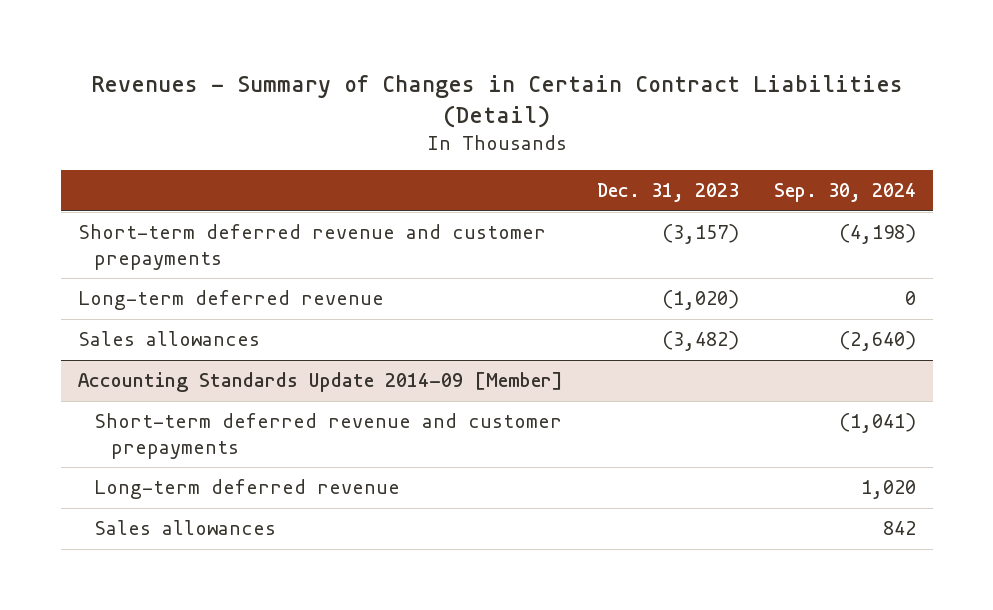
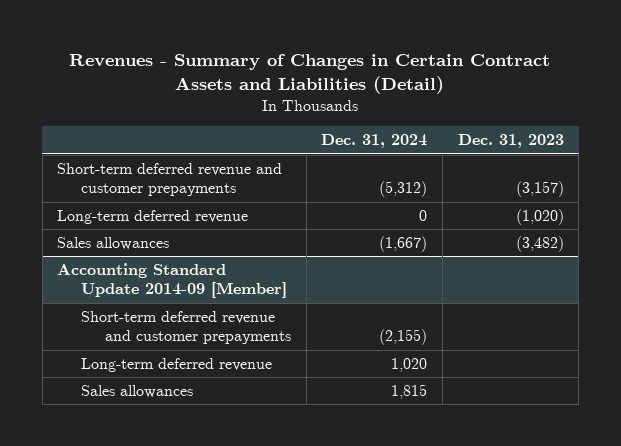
- Revenues - Summary of Changes in Certain Contract Liabilities (Detail)
+ Revenues - Summary of Changes in Certain Contract Assets and Liabilities (Detail)
- | Dec. 31, 2023 | Sep. 30, 2024
+ | Dec. 31, 2024 | Dec. 31, 2023
- Accounting Standards Update 2014-09 [Member]
+ Accounting Standard Update 2014-09 [Member]

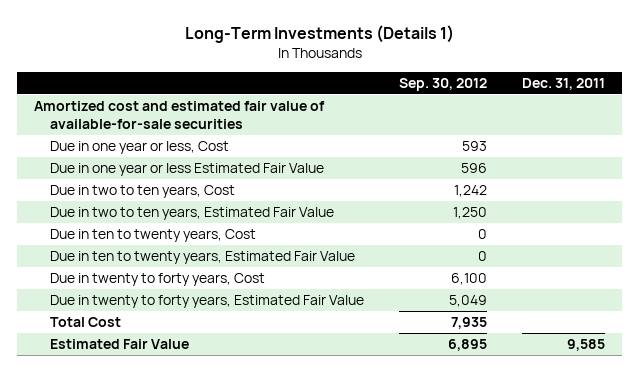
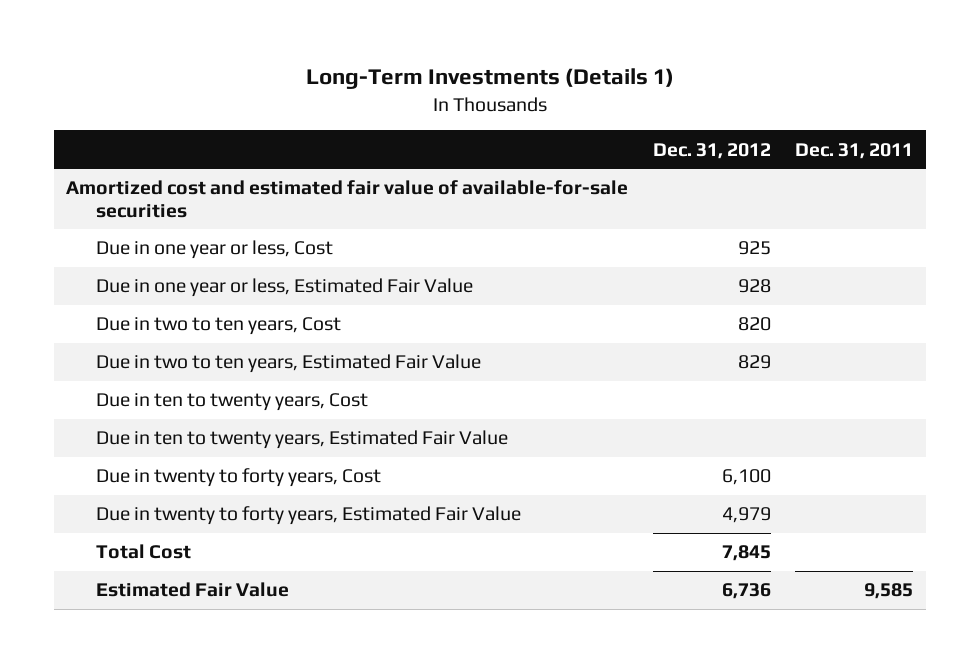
- | Sep. 30, 2012 | Dec. 31, 2011
+ | Dec. 31, 2012 | Dec. 31, 2011
- Due in one year or less Estimated Fair Value | 596 |
+ Due in one year or less, Estimated Fair Value | 928 |

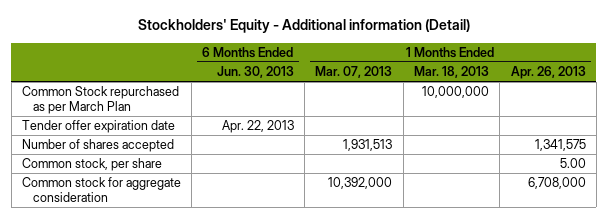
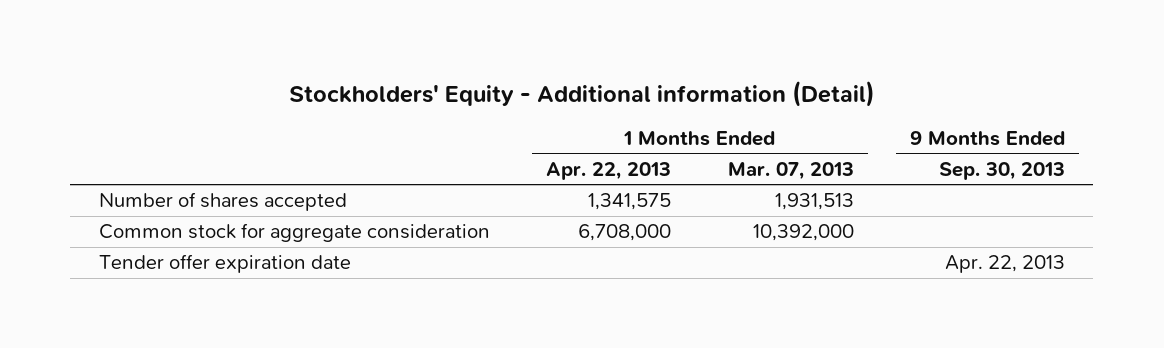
- | 6 Months Ended Jun. 30, 2013 | 1 Months Ended Mar. 07, 2013 | 1 Months Ended Mar. 18, 2013 | 1 Months Ended Apr. 26, 2013
+ | 1 Months Ended Apr. 22, 2013 | 1 Months Ended Mar. 07, 2013 | 9 Months Ended Sep. 30, 2013
- Common Stock repurchased as per March Plan | | | 10,000,000 |
- Common stock, per share | | | | 5.00
moved down: Tender offer expiration date | | | Apr. 22, 2013

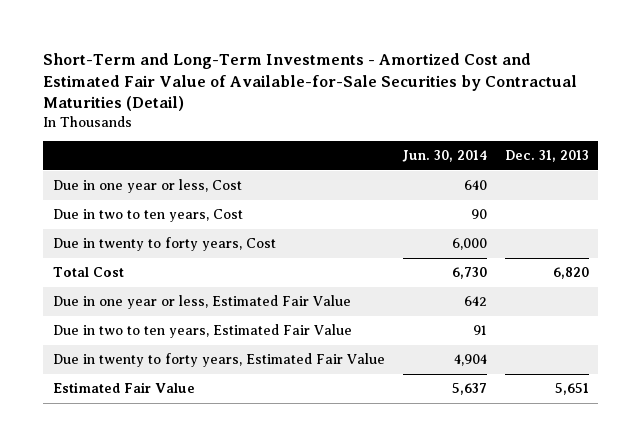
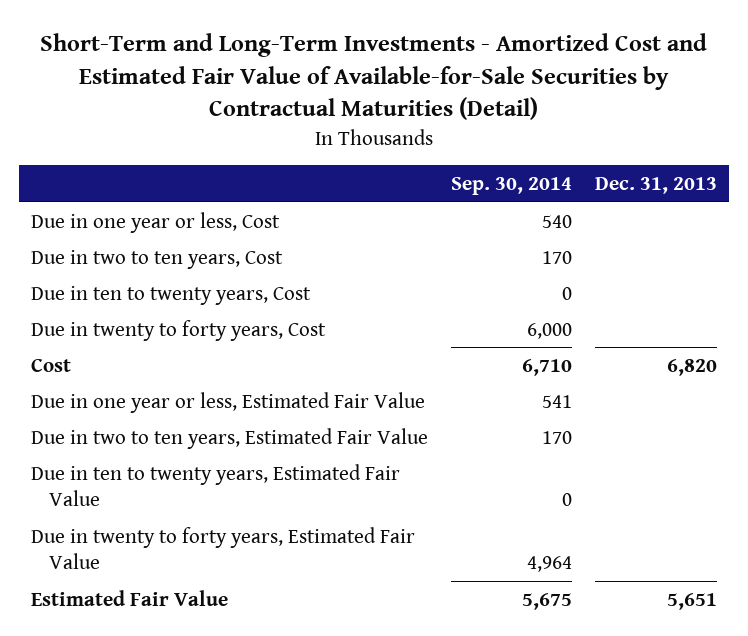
- | Jun. 30, 2014 | Dec. 31, 2013
+ | Sep. 30, 2014 | Dec. 31, 2013
+ Due in ten to twenty years, Cost | 0 |
- Total Cost | 6,730 | 6,820
+ Cost | 6,710 | 6,820
+ Due in ten to twenty years, Estimated Fair Value | 0 |

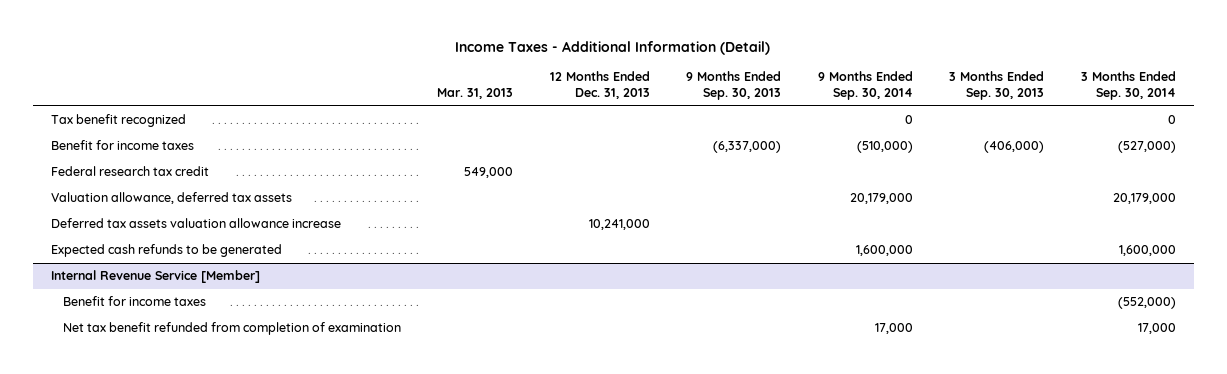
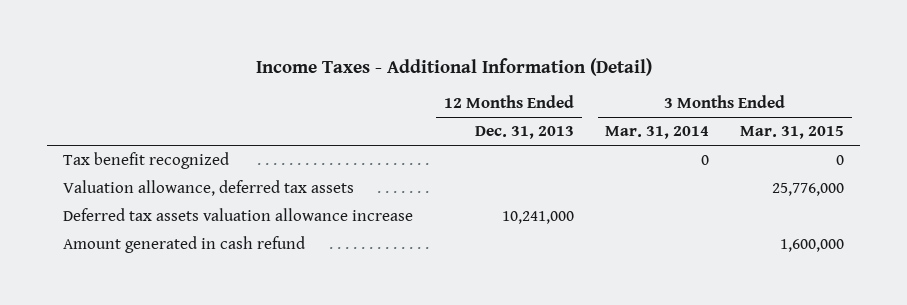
- | Mar. 31, 2013 | 12 Months Ended Dec. 31, 2013 | 9 Months Ended Sep. 30, 2013 | 9 Months Ended Sep. 30, 2014 | 3 Months Ended Sep. 30, 2013 | 3 Months Ended Sep. 30, 2014
+ | 12 Months Ended Dec. 31, 2013 | 3 Months Ended Mar. 31, 2014 | 3 Months Ended Mar. 31, 2015
- Benefit for income taxes | | | (6,337,000) | (510,000) | (406,000) | (527,000)
- Federal research tax credit | 549,000 | | | | |
- Expected cash refunds to be generated | | | | 1,600,000 | | 1,600,000
- Internal Revenue Service [Member]
- Benefit for income taxes | | | | | | (552,000)
- Net tax benefit refunded from completion of examination | | | | 17,000 | | 17,000
+ Amount generated in cash refund | | | 1,600,000

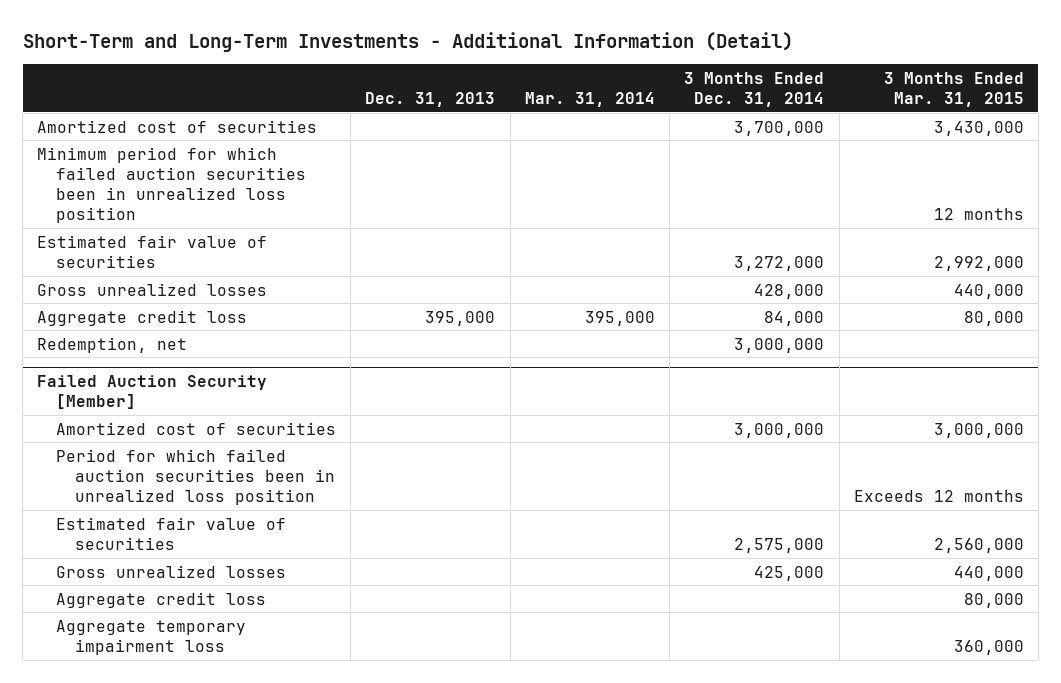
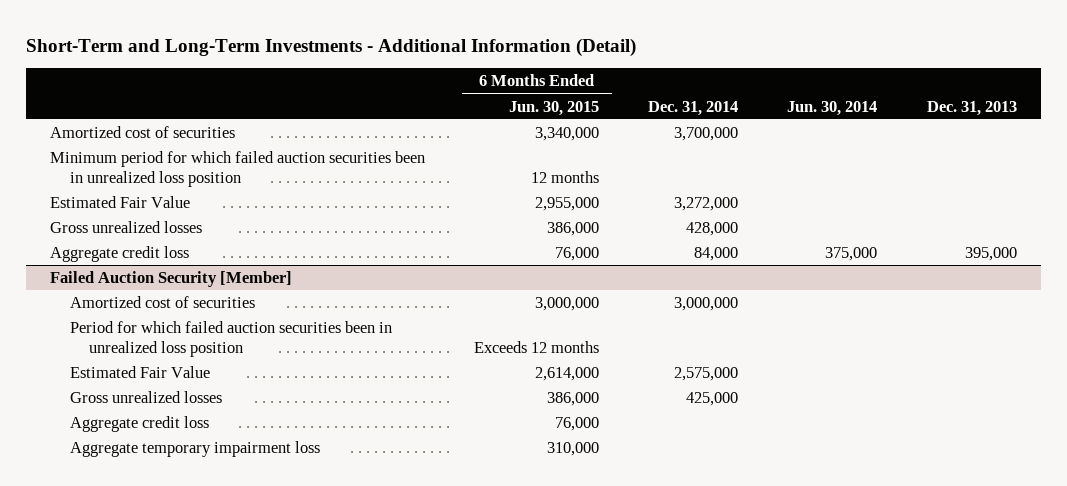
- | Dec. 31, 2013 | Mar. 31, 2014 | 3 Months Ended Dec. 31, 2014 | 3 Months Ended Mar. 31, 2015
+ | 6 Months Ended Jun. 30, 2015 | Dec. 31, 2014 | Jun. 30, 2014 | Dec. 31, 2013
- Estimated fair value of securities | | | 3,272,000 | 2,992,000
+ Estimated Fair Value | 2,955,000 | 3,272,000 | |
- Redemption, net | | | 3,000,000 |
@ Failed Auction Security [Member]
- Estimated fair value of securities | | | 2,575,000 | 2,560,000
+ Estimated Fair Value | 2,614,000 | 2,575,000 | |

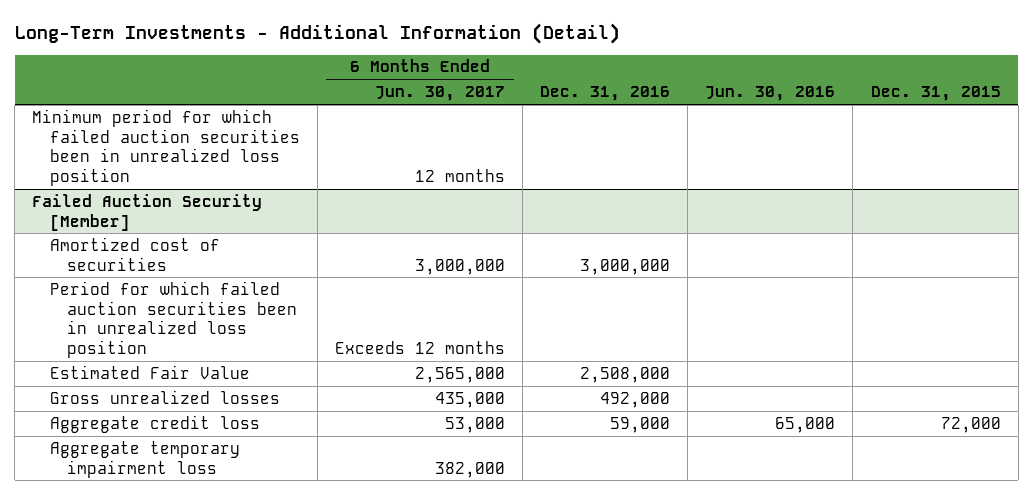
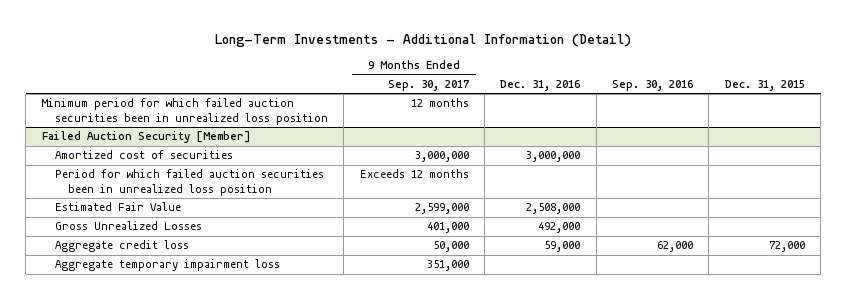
- | 6 Months Ended Jun. 30, 2017 | Dec. 31, 2016 | Jun. 30, 2016 | Dec. 31, 2015
+ | 9 Months Ended Sep. 30, 2017 | Dec. 31, 2016 | Sep. 30, 2016 | Dec. 31, 2015
@ Failed Auction Security [Member]
- Gross unrealized losses | 435,000 | 492,000 | |
+ Gross Unrealized Losses | 401,000 | 492,000 | |

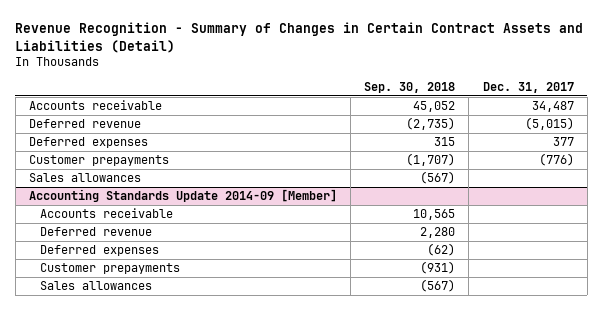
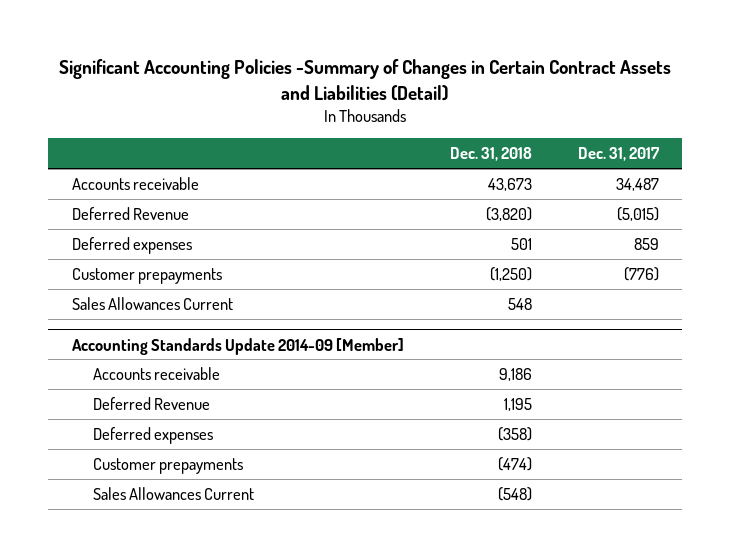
- Revenue Recognition - Summary of Changes in Certain Contract Assets and Liabilities (Detail)
+ Significant Accounting Policies -Summary of Changes in Certain Contract Assets and Liabilities (Detail)
- | Sep. 30, 2018 | Dec. 31, 2017
+ | Dec. 31, 2018 | Dec. 31, 2017
- Deferred revenue | (2,735) | (5,015)
- Deferred expenses | 315 | 377
+ Deferred Revenue | (3,820) | (5,015)
+ Deferred expenses | 501 | 859
- Sales allowances | (567) |
+ Sales Allowances Current | 548 |
@ Accounting Standards Update 2014-09 [Member]
- Deferred revenue | 2,280 |
+ Deferred Revenue | 1,195 |
- Sales allowances | (567) |
+ Sales Allowances Current | (548) |

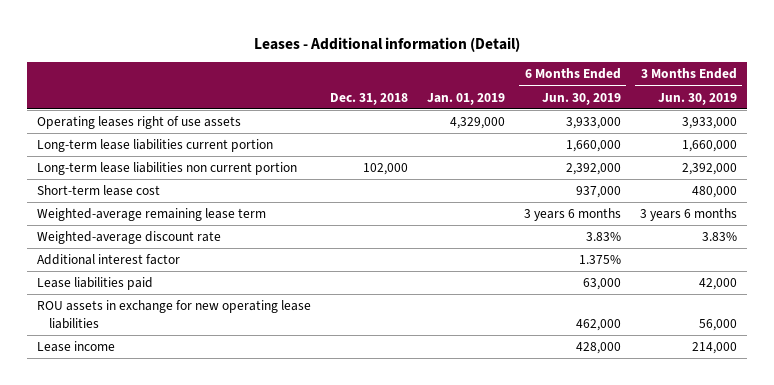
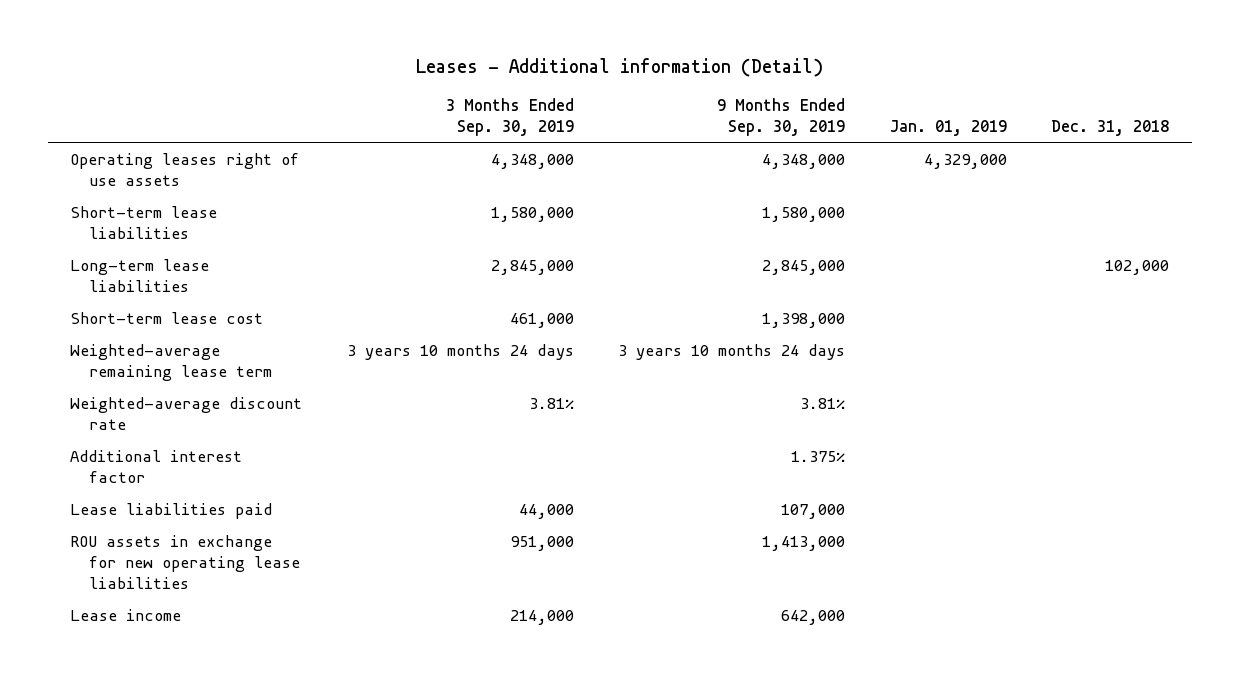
- | Dec. 31, 2018 | Jan. 01, 2019 | 6 Months Ended Jun. 30, 2019 | 3 Months Ended Jun. 30, 2019
+ | 3 Months Ended Sep. 30, 2019 | 9 Months Ended Sep. 30, 2019 | Jan. 01, 2019 | Dec. 31, 2018
- Long-term lease liabilities current portion | | | 1,660,000 | 1,660,000
- Long-term lease liabilities non current portion | 102,000 | | 2,392,000 | 2,392,000
+ Short-term lease liabilities | 1,580,000 | 1,580,000 | |
+ Long-term lease liabilities | 2,845,000 | 2,845,000 | | 102,000

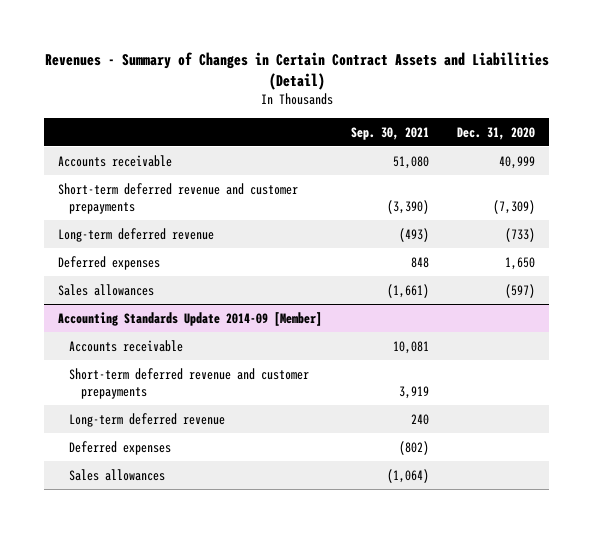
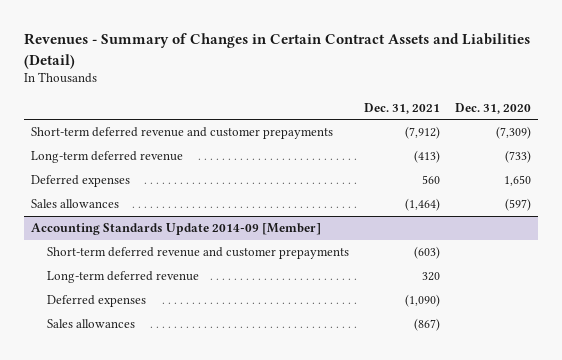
- | Sep. 30, 2021 | Dec. 31, 2020
+ | Dec. 31, 2021 | Dec. 31, 2020
- Accounts receivable | 51,080 | 40,999
@ Accounting Standards Update 2014-09 [Member]
- Accounts receivable | 10,081 |

